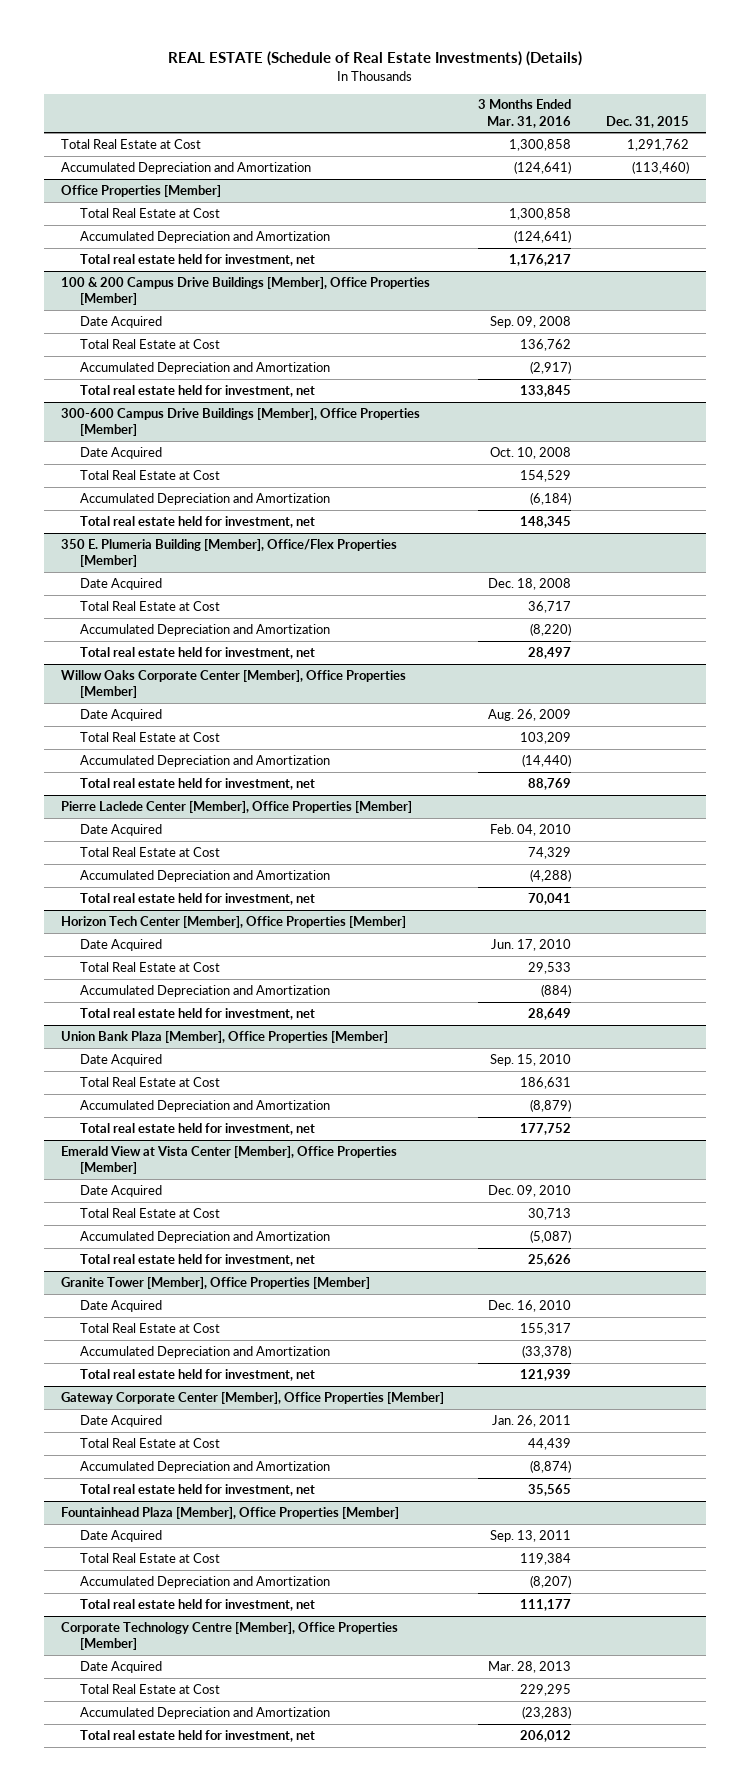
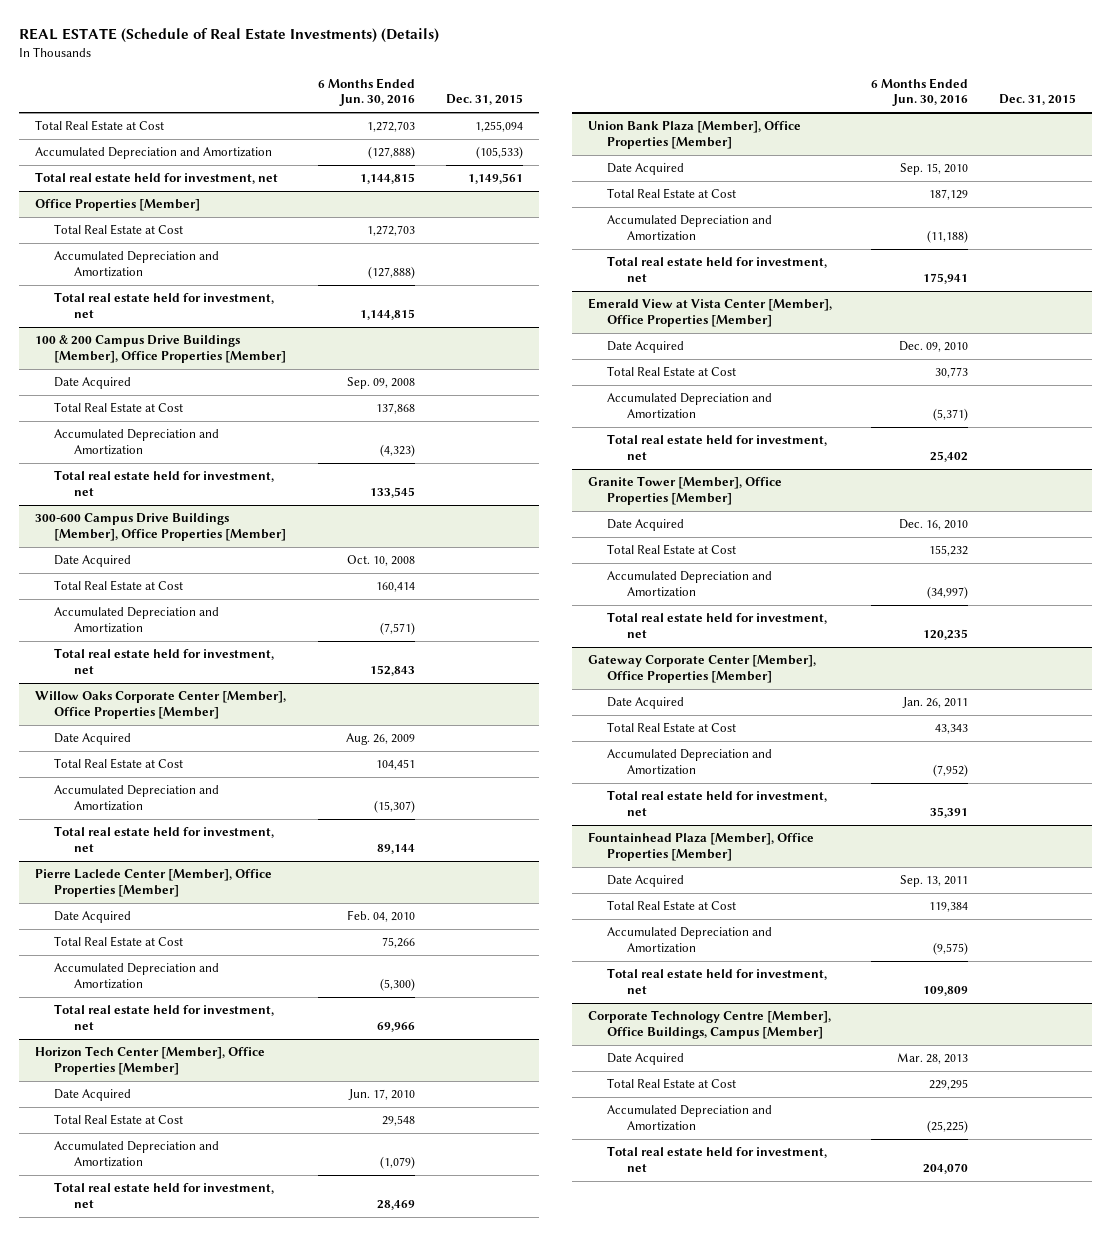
- | 3 Months Ended Mar. 31, 2016 | Dec. 31, 2015
+ | 6 Months Ended Jun. 30, 2016 | Dec. 31, 2015
- Total Real Estate at Cost | 1,300,858 | 1,291,762
- Accumulated Depreciation and Amortization | (124,641) | (113,460)
+ Total Real Estate at Cost | 1,272,703 | 1,255,094
+ Accumulated Depreciation and Amortization | (127,888) | (105,533)
+ Total real estate held for investment, net | 1,144,815 | 1,149,561
- 350 E. Plumeria Building [Member], Office/Flex Properties [Member]
- Date Acquired | Dec. 18, 2008 |
- Total Real Estate at Cost | 36,717 |
- Accumulated Depreciation and Amortization | (8,220) |
- Total real estate held for investment, net | 28,497 |
- Corporate Technology Centre [Member], Office Properties [Member]
+ Corporate Technology Centre [Member], Office Buildings, Campus [Member]

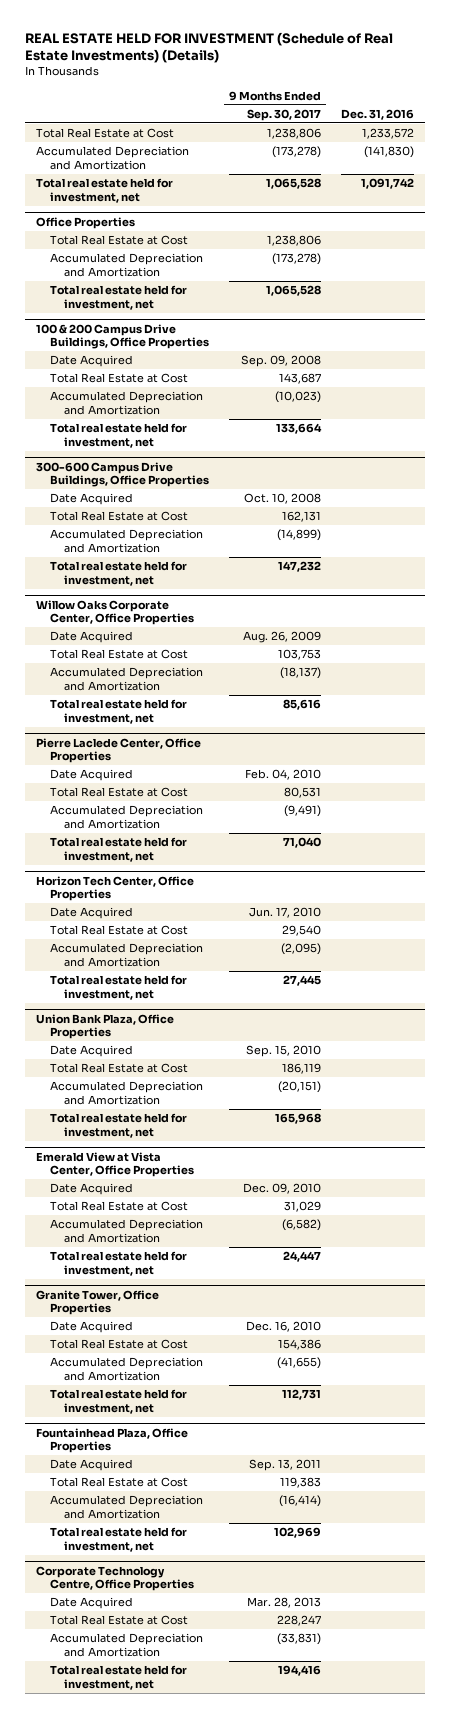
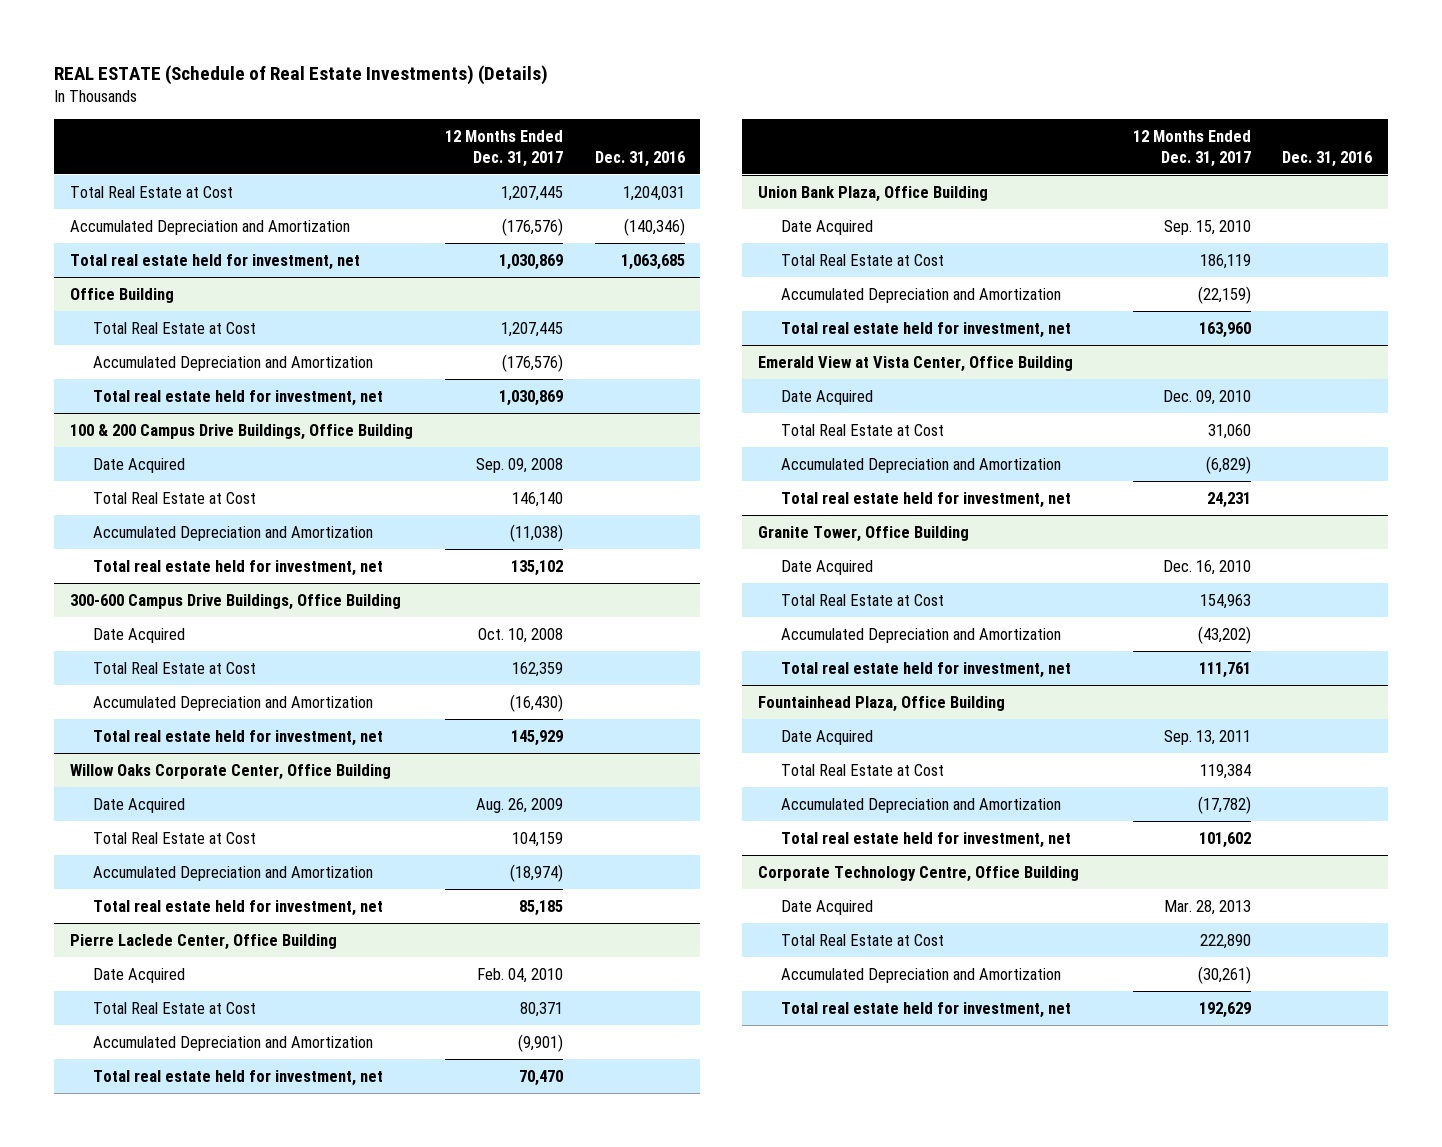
- REAL ESTATE HELD FOR INVESTMENT (Schedule of Real Estate Investments) (Details)
+ REAL ESTATE (Schedule of Real Estate Investments) (Details)
- | 9 Months Ended Sep. 30, 2017 | Dec. 31, 2016
+ | 12 Months Ended Dec. 31, 2017 | Dec. 31, 2016
- Total Real Estate at Cost | 1,238,806 | 1,233,572
- Accumulated Depreciation and Amortization | (173,278) | (141,830)
- Total real estate held for investment, net | 1,065,528 | 1,091,742
- Office Properties
+ Total Real Estate at Cost | 1,207,445 | 1,204,031
+ Accumulated Depreciation and Amortization | (176,576) | (140,346)
+ Total real estate held for investment, net | 1,030,869 | 1,063,685
+ Office Building
- 100 & 200 Campus Drive Buildings, Office Properties
+ 100 & 200 Campus Drive Buildings, Office Building
- 300-600 Campus Drive Buildings, Office Properties
+ 300-600 Campus Drive Buildings, Office Building
- Willow Oaks Corporate Center, Office Properties
+ Willow Oaks Corporate Center, Office Building
- Pierre Laclede Center, Office Properties
+ Pierre Laclede Center, Office Building
- Horizon Tech Center, Office Properties
- Date Acquired | Jun. 17, 2010 |
- Total Real Estate at Cost | 29,540 |
- Accumulated Depreciation and Amortization | (2,095) |
- Total real estate held for investment, net | 27,445 |
- Union Bank Plaza, Office Properties
+ Union Bank Plaza, Office Building
- Emerald View at Vista Center, Office Properties
+ Emerald View at Vista Center, Office Building
- Granite Tower, Office Properties
+ Granite Tower, Office Building
- Fountainhead Plaza, Office Properties
+ Fountainhead Plaza, Office Building
- Corporate Technology Centre, Office Properties
+ Corporate Technology Centre, Office Building

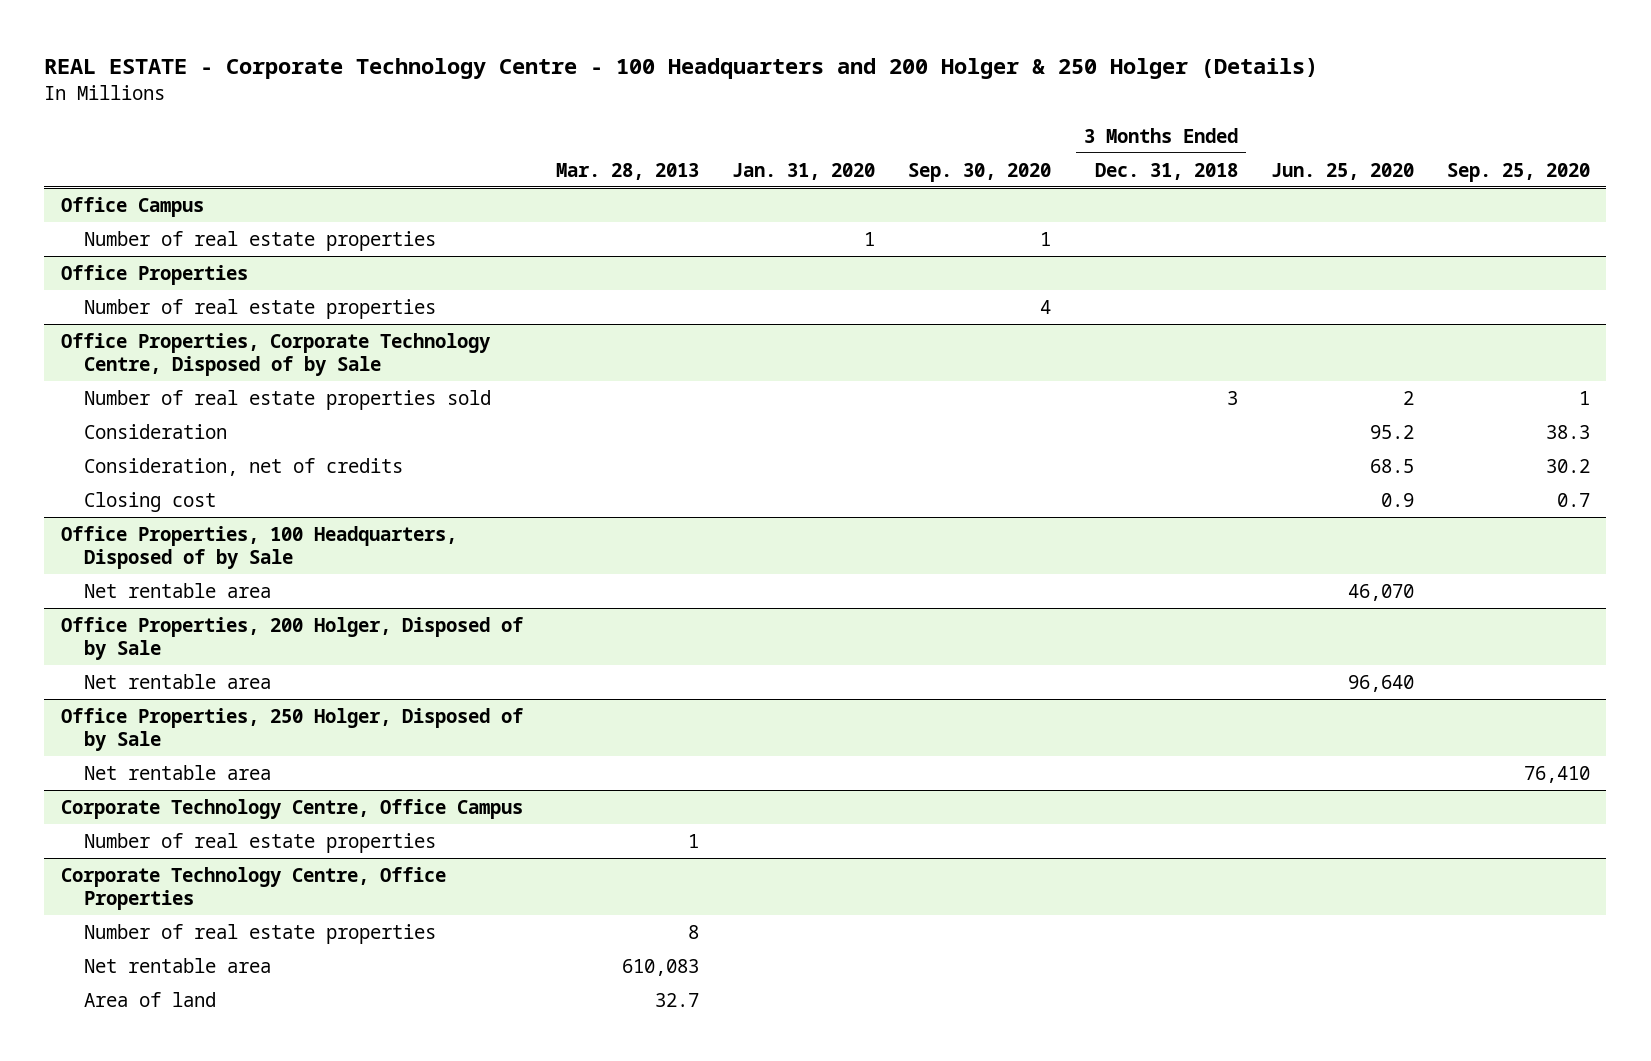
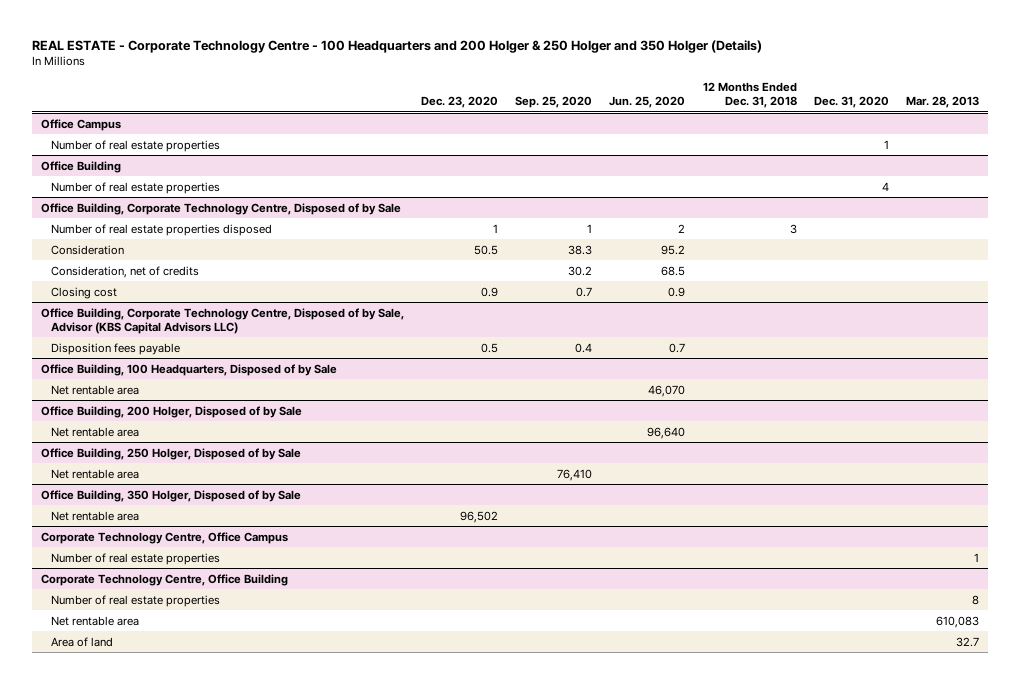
- REAL ESTATE - Corporate Technology Centre - 100 Headquarters and 200 Holger & 250 Holger (Details)
+ REAL ESTATE - Corporate Technology Centre - 100 Headquarters and 200 Holger & 250 Holger and 350 Holger (Details)
- | Mar. 28, 2013 | Jan. 31, 2020 | Sep. 30, 2020 | 3 Months Ended Dec. 31, 2018 | Jun. 25, 2020 | Sep. 25, 2020
+ | Dec. 23, 2020 | Sep. 25, 2020 | Jun. 25, 2020 | 12 Months Ended Dec. 31, 2018 | Dec. 31, 2020 | Mar. 28, 2013
- Office Properties
+ Office Building
- Office Properties, Corporate Technology Centre, Disposed of by Sale
- Number of real estate properties sold | | | | 3 | 2 | 1
+ Office Building, Corporate Technology Centre, Disposed of by Sale
+ Number of real estate properties disposed | 1 | 1 | 2 | 3 | |
- Office Properties, 100 Headquarters, Disposed of by Sale
+ Office Building, Corporate Technology Centre, Disposed of by Sale, Advisor (KBS Capital Advisors LLC)
+ Disposition fees payable | 0.5 | 0.4 | 0.7 | | |
+ Office Building, 100 Headquarters, Disposed of by Sale
- Office Properties, 200 Holger, Disposed of by Sale
+ Office Building, 200 Holger, Disposed of by Sale
- Office Properties, 250 Holger, Disposed of by Sale
+ Office Building, 250 Holger, Disposed of by Sale
+ Office Building, 350 Holger, Disposed of by Sale
+ Net rentable area | 96,502 | | | | |
- Corporate Technology Centre, Office Properties
+ Corporate Technology Centre, Office Building

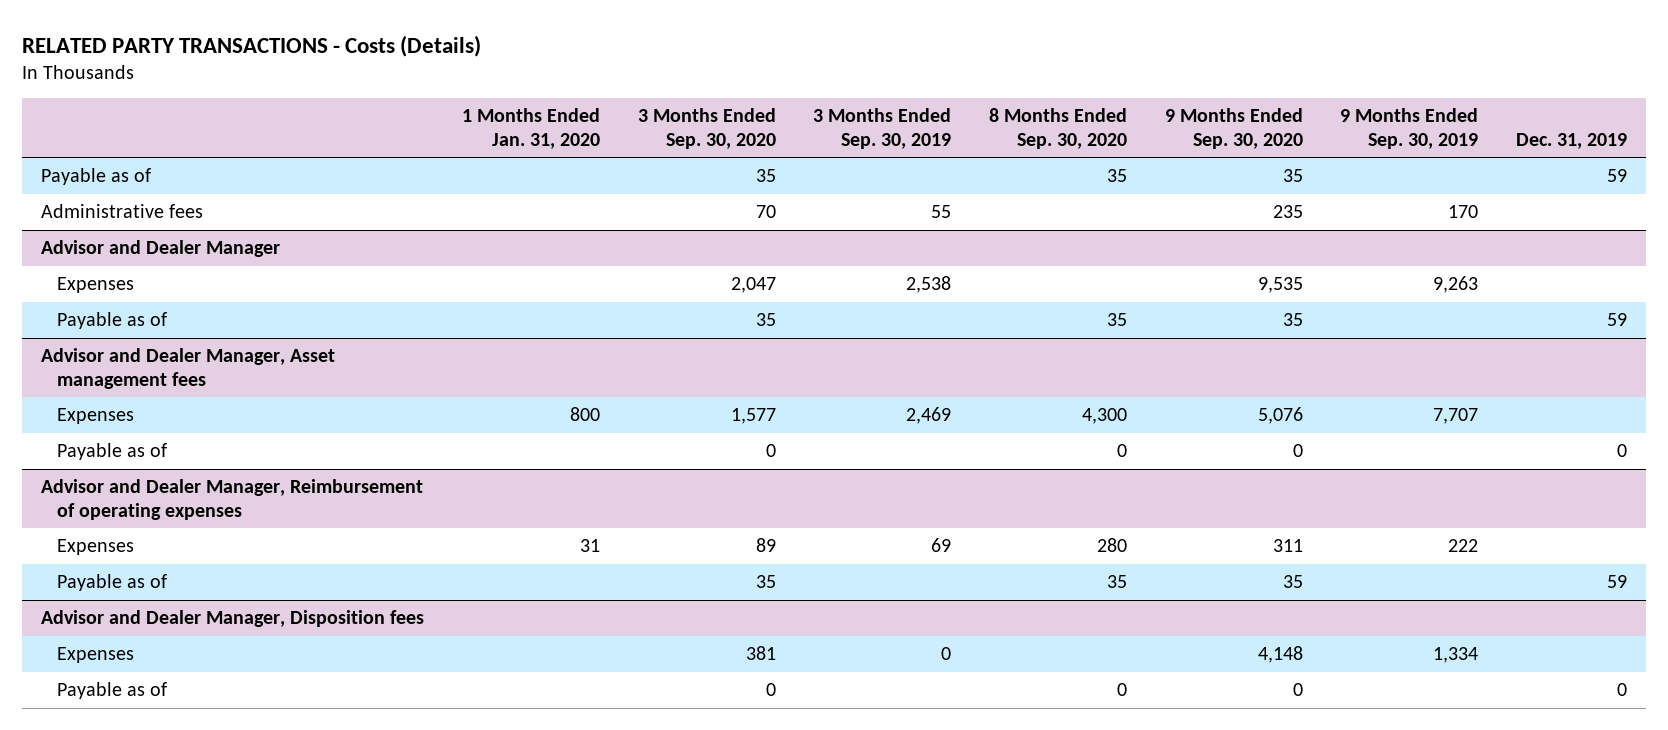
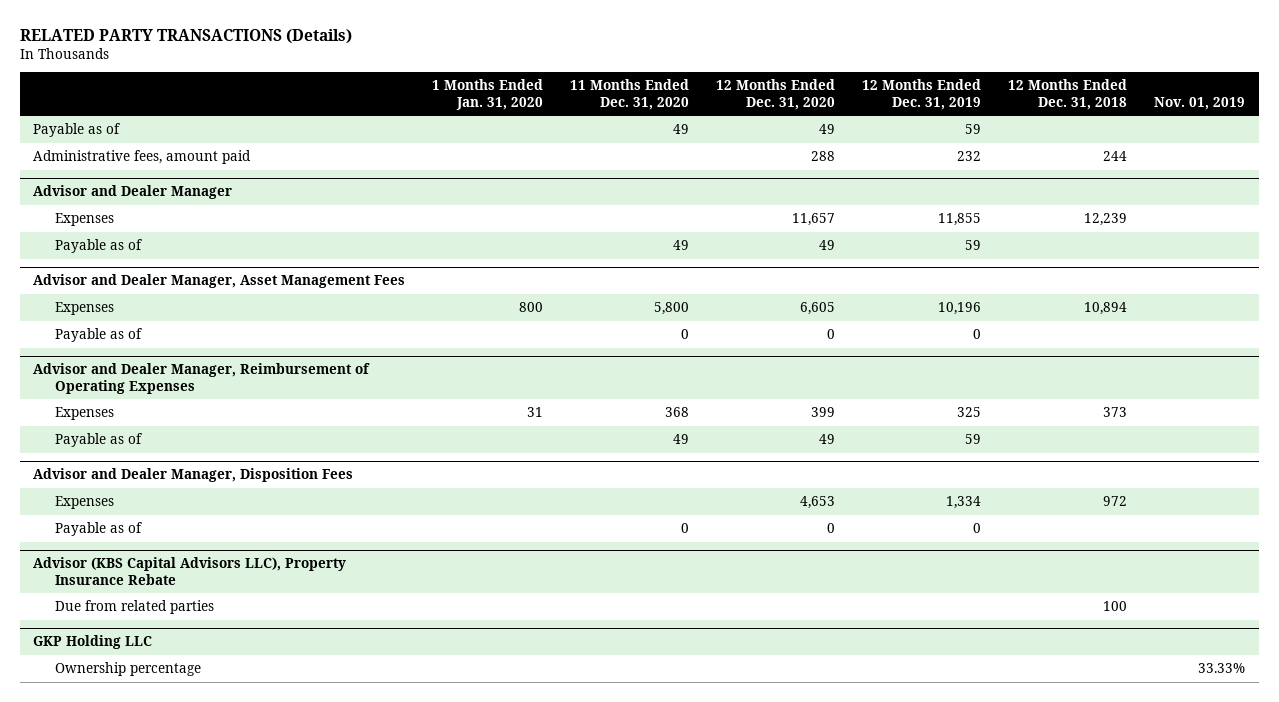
- RELATED PARTY TRANSACTIONS - Costs (Details)
+ RELATED PARTY TRANSACTIONS (Details)
- | 1 Months Ended Jan. 31, 2020 | 3 Months Ended Sep. 30, 2020 | 3 Months Ended Sep. 30, 2019 | 8 Months Ended Sep. 30, 2020 | 9 Months Ended Sep. 30, 2020 | 9 Months Ended Sep. 30, 2019 | Dec. 31, 2019
+ | 1 Months Ended Jan. 31, 2020 | 11 Months Ended Dec. 31, 2020 | 12 Months Ended Dec. 31, 2020 | 12 Months Ended Dec. 31, 2019 | 12 Months Ended Dec. 31, 2018 | Nov. 01, 2019
- Administrative fees | | 70 | 55 | | 235 | 170 |
+ Administrative fees, amount paid | | | 288 | 232 | 244 |
- Advisor and Dealer Manager, Asset management fees
+ Advisor and Dealer Manager, Asset Management Fees
- Advisor and Dealer Manager, Reimbursement of operating expenses
+ Advisor and Dealer Manager, Reimbursement of Operating Expenses
- Advisor and Dealer Manager, Disposition fees
+ Advisor and Dealer Manager, Disposition Fees
+ Advisor (KBS Capital Advisors LLC), Property Insurance Rebate
+ Due from related parties | | | | | 100 |
+ GKP Holding LLC
+ Ownership percentage | | | | | | 33.33%

